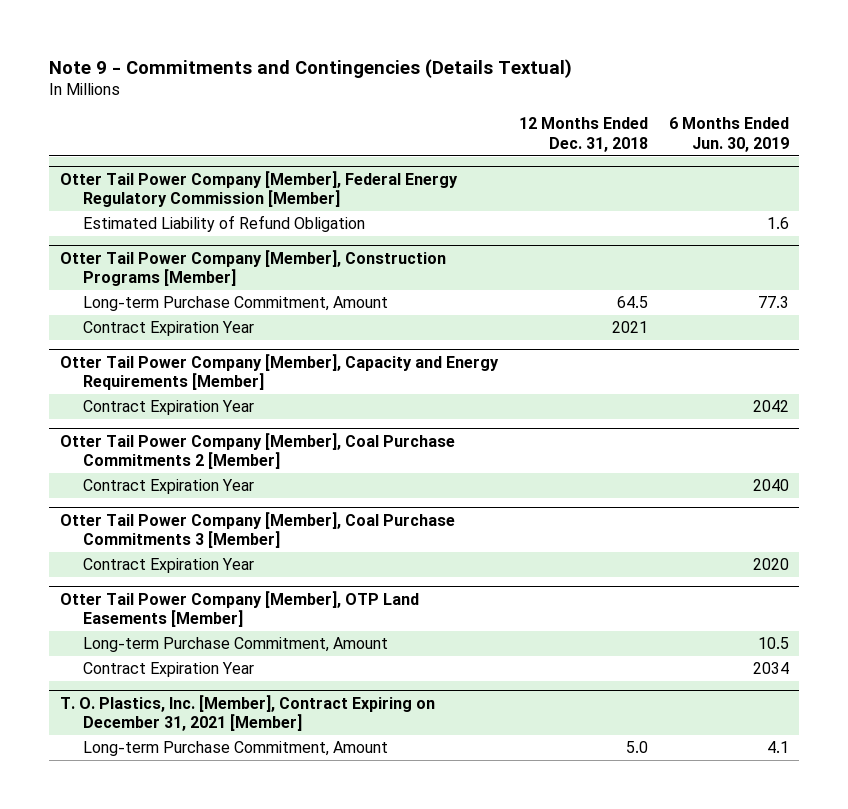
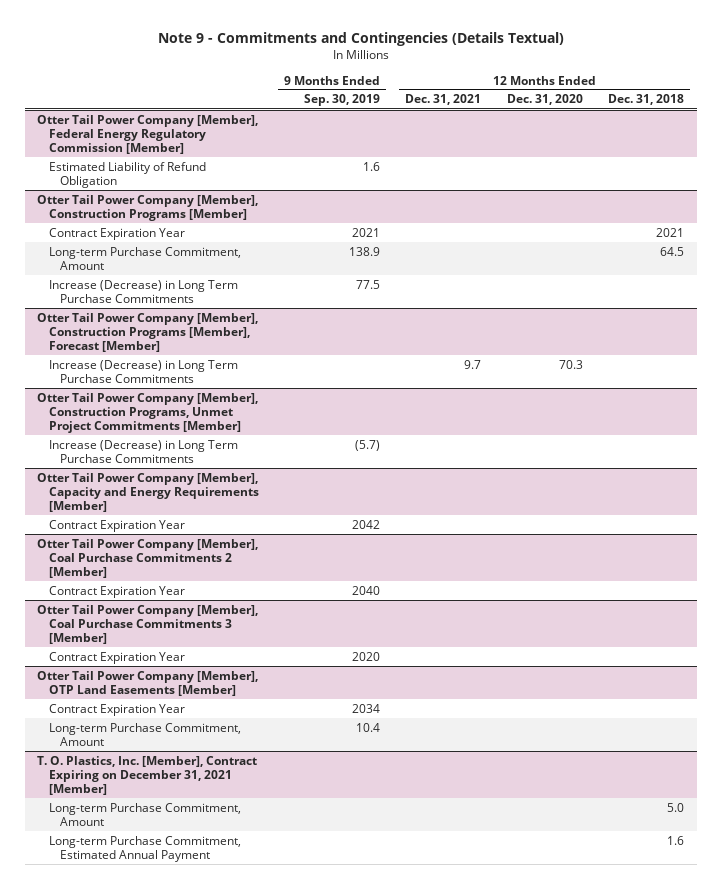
- | 12 Months Ended Dec. 31, 2018 | 6 Months Ended Jun. 30, 2019
+ | 9 Months Ended Sep. 30, 2019 | 12 Months Ended Dec. 31, 2021 | 12 Months Ended Dec. 31, 2020 | 12 Months Ended Dec. 31, 2018
@ Otter Tail Power Company [Member], Construction Programs [Member]
moved down: Long-term Purchase Commitment, Amount | 138.9 | | | 64.5
+ Increase (Decrease) in Long Term Purchase Commitments | 77.5 | | |
+ Otter Tail Power Company [Member], Construction Programs [Member], Forecast [Member]
+ Increase (Decrease) in Long Term Purchase Commitments | | 9.7 | 70.3 |
+ Otter Tail Power Company [Member], Construction Programs, Unmet Project Commitments [Member]
+ Increase (Decrease) in Long Term Purchase Commitments | (5.7) | | |
@ Otter Tail Power Company [Member], OTP Land Easements [Member]
moved down: Long-term Purchase Commitment, Amount | 10.4 | | |
@ T. O. Plastics, Inc. [Member], Contract Expiring on December 31, 2021 [Member]
+ Long-term Purchase Commitment, Estimated Annual Payment | | | | 1.6

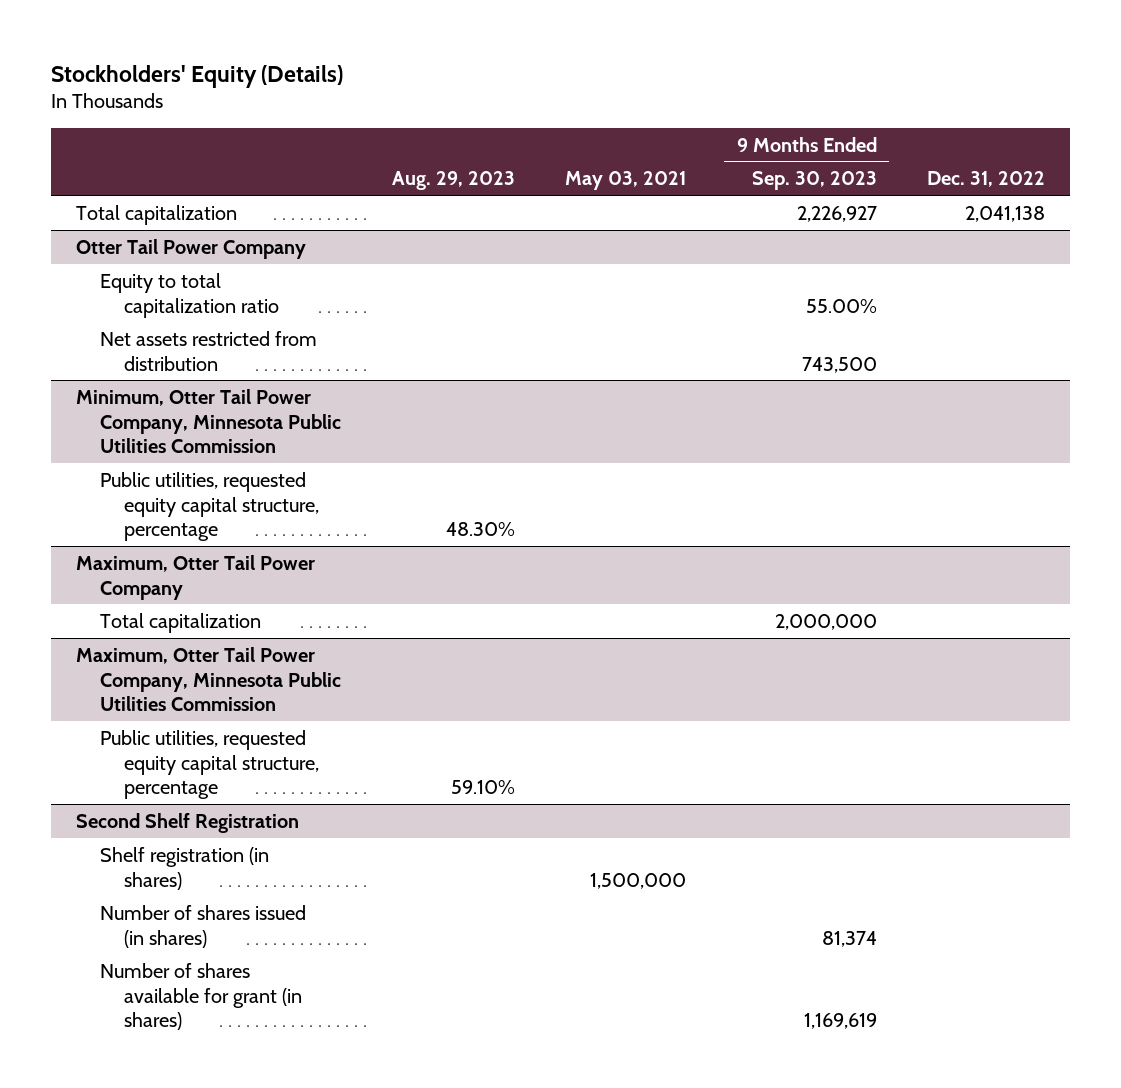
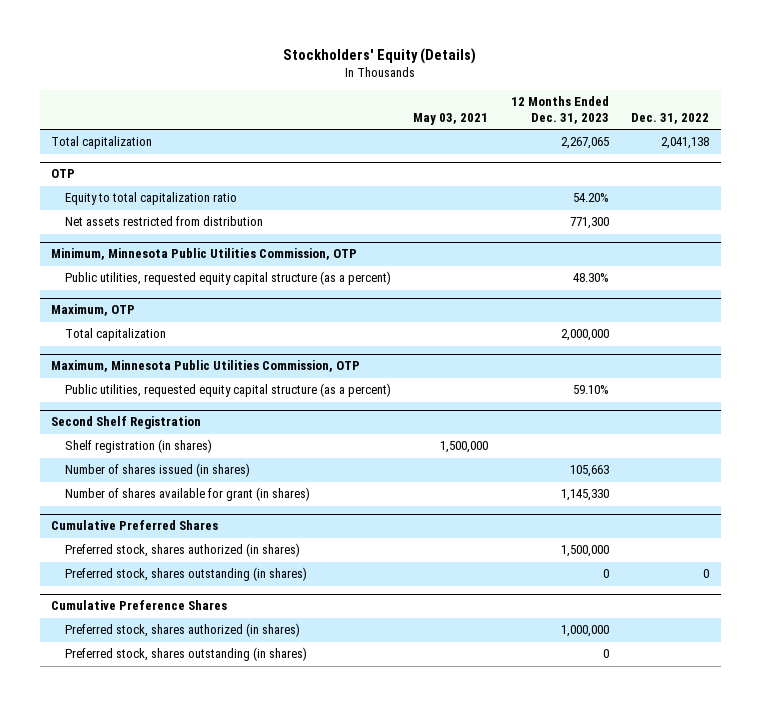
- | Aug. 29, 2023 | May 03, 2021 | 9 Months Ended Sep. 30, 2023 | Dec. 31, 2022
+ | May 03, 2021 | 12 Months Ended Dec. 31, 2023 | Dec. 31, 2022
- Otter Tail Power Company
+ OTP
- Minimum, Otter Tail Power Company, Minnesota Public Utilities Commission
- Public utilities, requested equity capital structure, percentage | 48.30% | | |
- Maximum, Otter Tail Power Company
- Total capitalization | | | 2,000,000 |
- Maximum, Otter Tail Power Company, Minnesota Public Utilities Commission
- Public utilities, requested equity capital structure, percentage | 59.10% | | |
+ Minimum, Minnesota Public Utilities Commission, OTP
+ Public utilities, requested equity capital structure (as a percent) | | 48.30% |
+ Maximum, OTP
+ Total capitalization | | 2,000,000 |
+ Maximum, Minnesota Public Utilities Commission, OTP
+ Public utilities, requested equity capital structure (as a percent) | | 59.10% |
+ Cumulative Preferred Shares
+ Preferred stock, shares authorized (in shares) | | 1,500,000 |
+ Preferred stock, shares outstanding (in shares) | | 0 | 0
+ Cumulative Preference Shares
+ Preferred stock, shares authorized (in shares) | | 1,000,000 |
+ Preferred stock, shares outstanding (in shares) | | 0 |

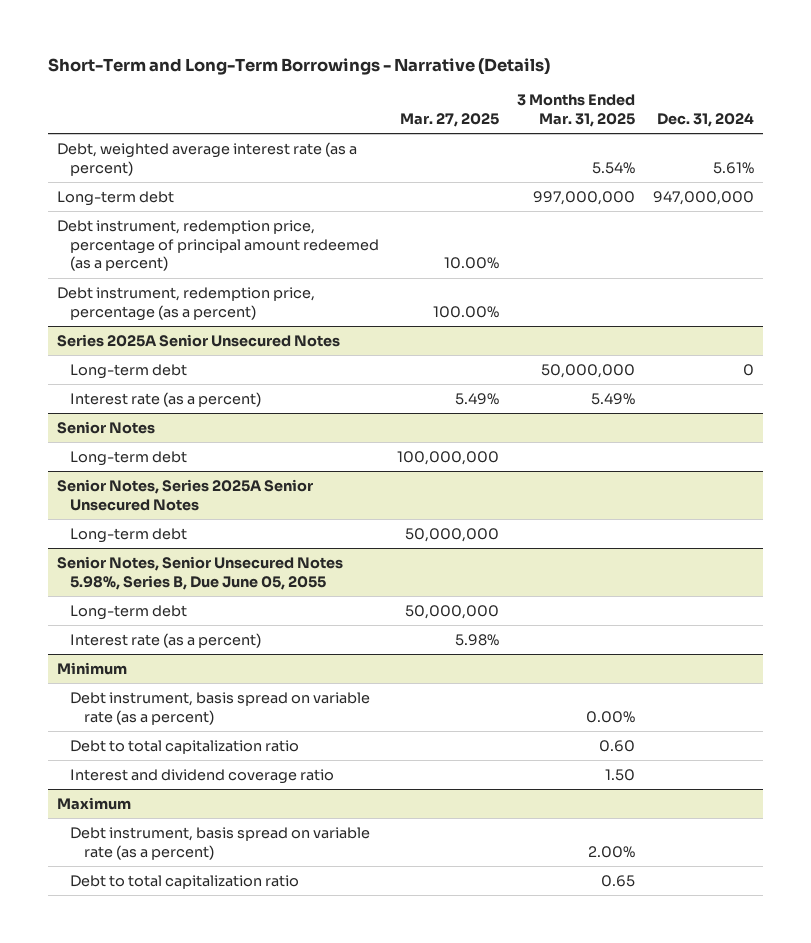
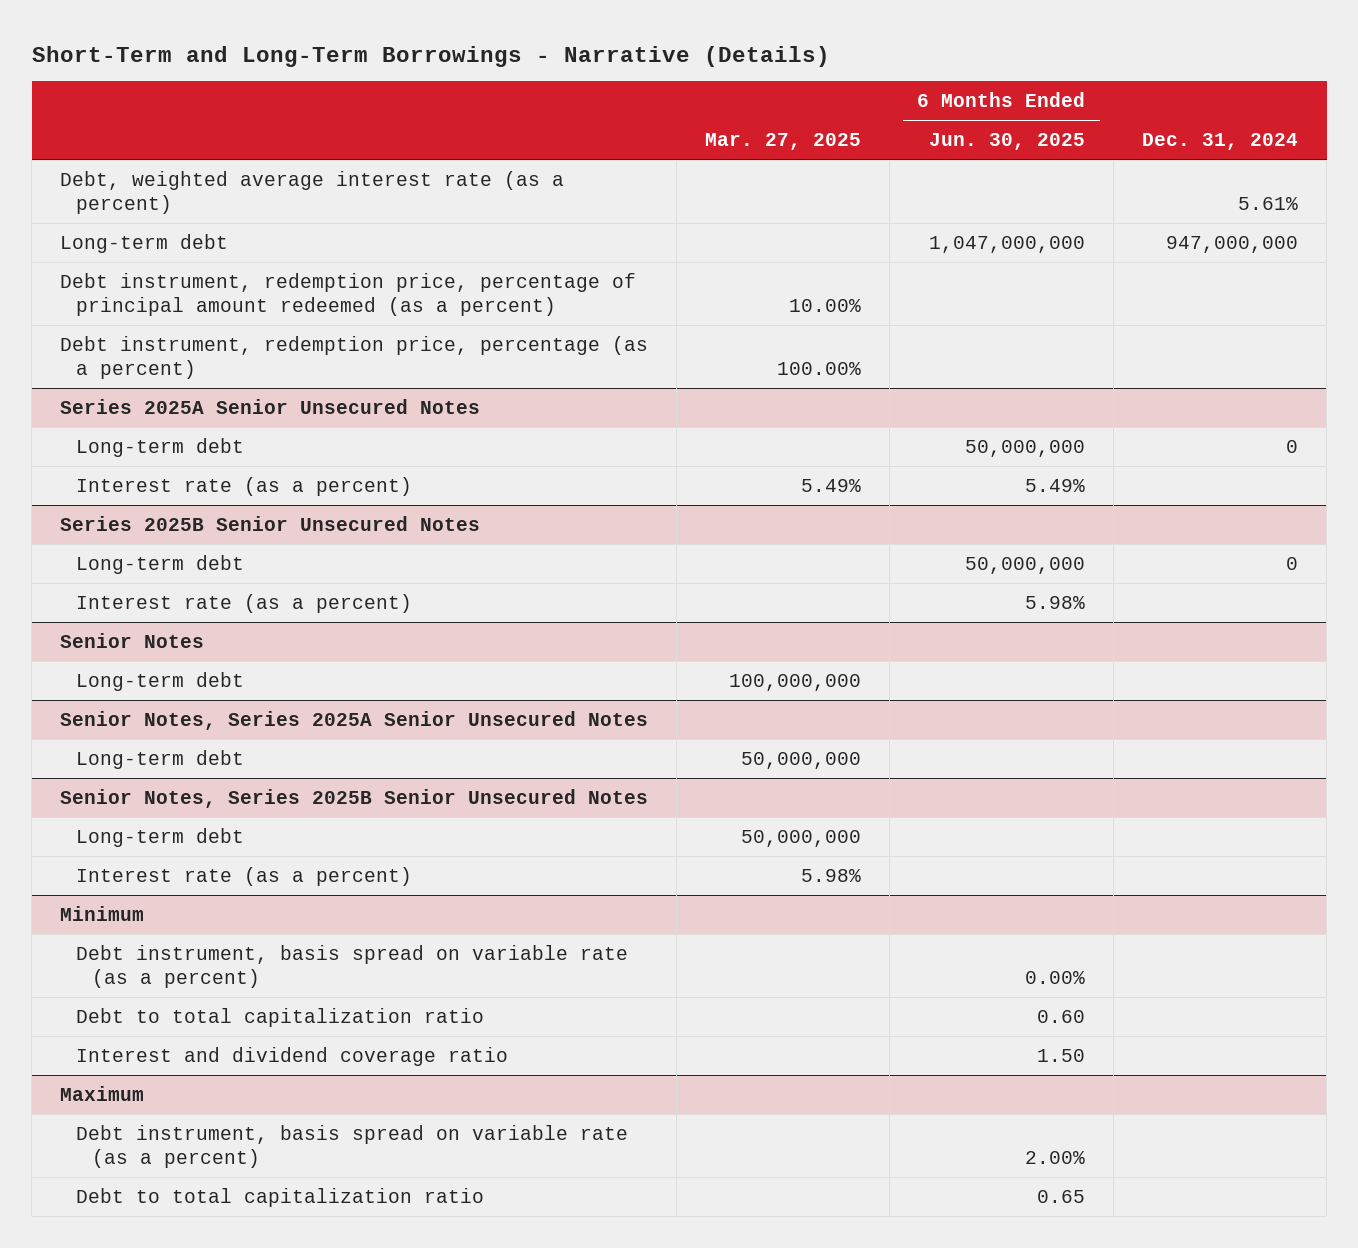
- | Mar. 27, 2025 | 3 Months Ended Mar. 31, 2025 | Dec. 31, 2024
+ | Mar. 27, 2025 | 6 Months Ended Jun. 30, 2025 | Dec. 31, 2024
+ Series 2025B Senior Unsecured Notes
+ Long-term debt | | 50,000,000 | 0
+ Interest rate (as a percent) | | 5.98% |
- Senior Notes, Senior Unsecured Notes 5.98%, Series B, Due June 05, 2055
+ Senior Notes, Series 2025B Senior Unsecured Notes

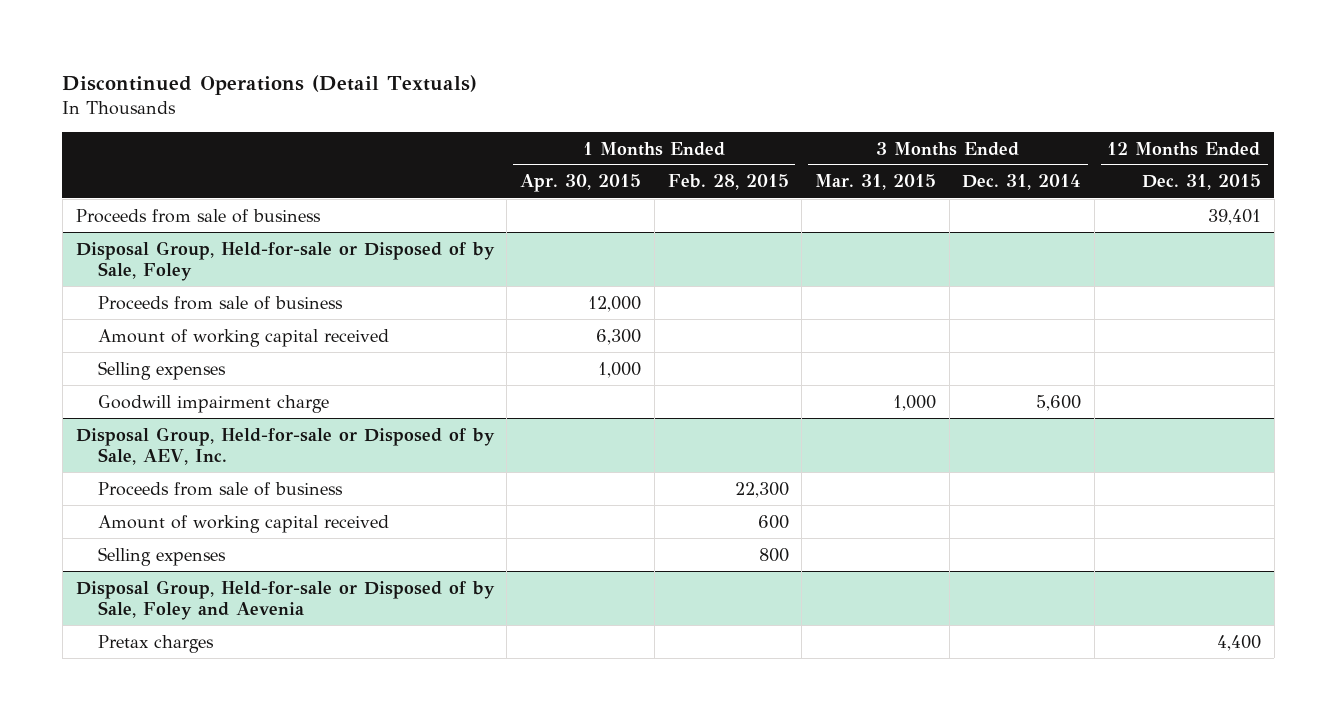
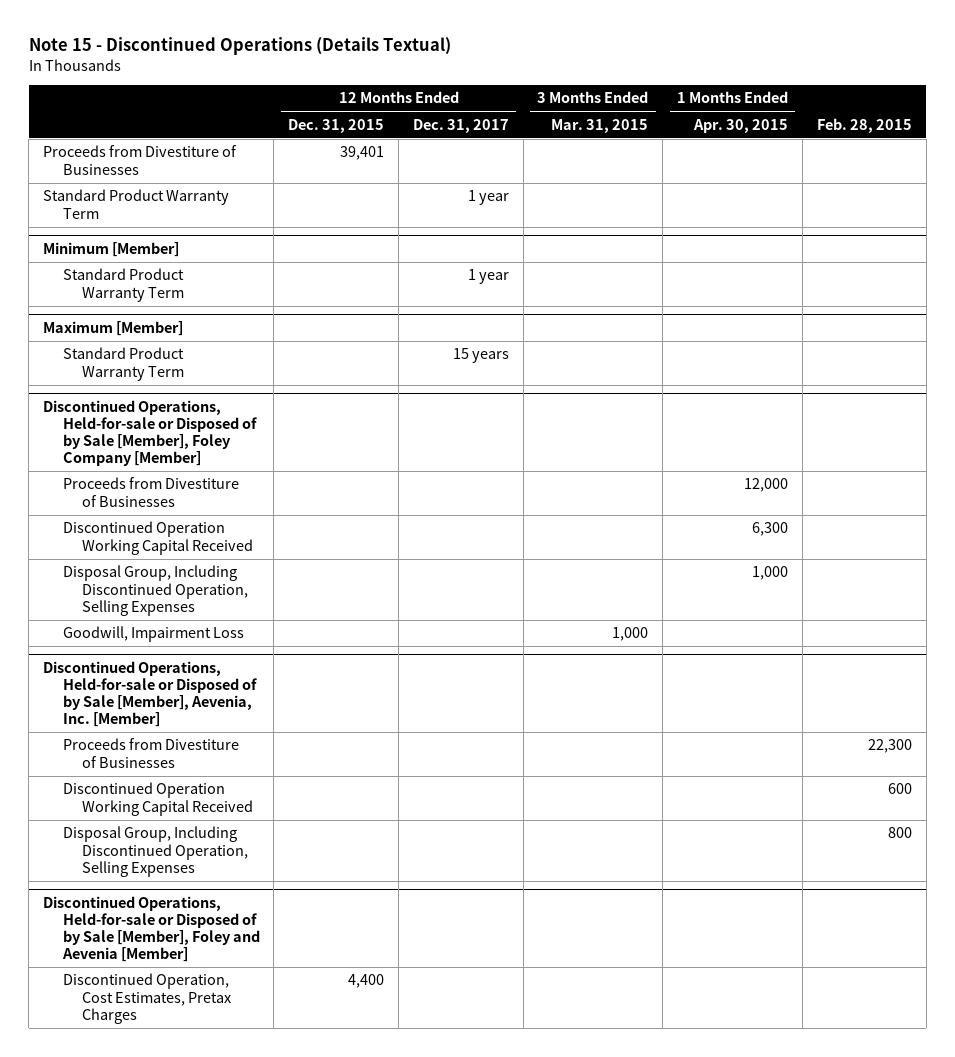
- Discontinued Operations (Detail Textuals)
+ Note 15 - Discontinued Operations (Details Textual)
- | 1 Months Ended Apr. 30, 2015 | 1 Months Ended Feb. 28, 2015 | 3 Months Ended Mar. 31, 2015 | 3 Months Ended Dec. 31, 2014 | 12 Months Ended Dec. 31, 2015
+ | 12 Months Ended Dec. 31, 2015 | 12 Months Ended Dec. 31, 2017 | 3 Months Ended Mar. 31, 2015 | 1 Months Ended Apr. 30, 2015 | Feb. 28, 2015
- Proceeds from sale of business | | | | | 39,401
- Disposal Group, Held-for-sale or Disposed of by Sale, Foley
- Proceeds from sale of business | 12,000 | | | |
- Amount of working capital received | 6,300 | | | |
- Selling expenses | 1,000 | | | |
- Goodwill impairment charge | | | 1,000 | 5,600 |
- Disposal Group, Held-for-sale or Disposed of by Sale, AEV, Inc.
- Proceeds from sale of business | | 22,300 | | |
- Amount of working capital received | | 600 | | |
- Selling expenses | | 800 | | |
- Disposal Group, Held-for-sale or Disposed of by Sale, Foley and Aevenia
- Pretax charges | | | | | 4,400
+ Proceeds from Divestiture of Businesses | 39,401 | | | |
+ Standard Product Warranty Term | | 1 year | | |
+ Minimum [Member]
+ Standard Product Warranty Term | | 1 year | | |
+ Maximum [Member]
+ Standard Product Warranty Term | | 15 years | | |
+ Discontinued Operations, Held-for-sale or Disposed of by Sale [Member], Foley Company [Member]
+ Proceeds from Divestiture of Businesses | | | | 12,000 |
+ Discontinued Operation Working Capital Received | | | | 6,300 |
+ Disposal Group, Including Discontinued Operation, Selling Expenses | | | | 1,000 |
+ Goodwill, Impairment Loss | | | 1,000 | |
+ Discontinued Operations, Held-for-sale or Disposed of by Sale [Member], Aevenia, Inc. [Member]
+ Proceeds from Divestiture of Businesses | | | | | 22,300
+ Discontinued Operation Working Capital Received | | | | | 600
+ Disposal Group, Including Discontinued Operation, Selling Expenses | | | | | 800
+ Discontinued Operations, Held-for-sale or Disposed of by Sale [Member], Foley and Aevenia [Member]
+ Discontinued Operation, Cost Estimates, Pretax Charges | 4,400 | | | |

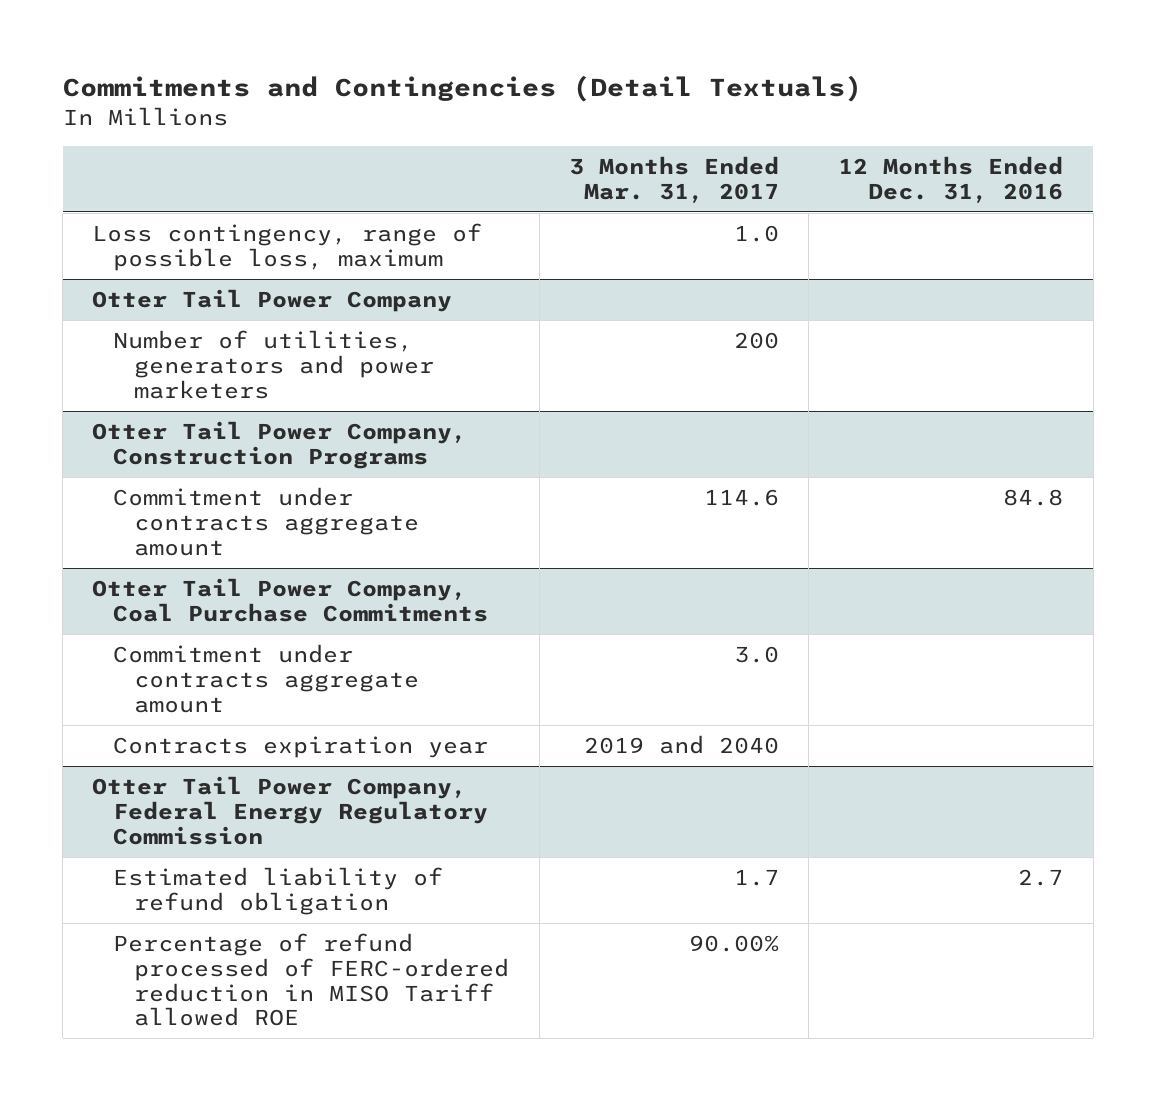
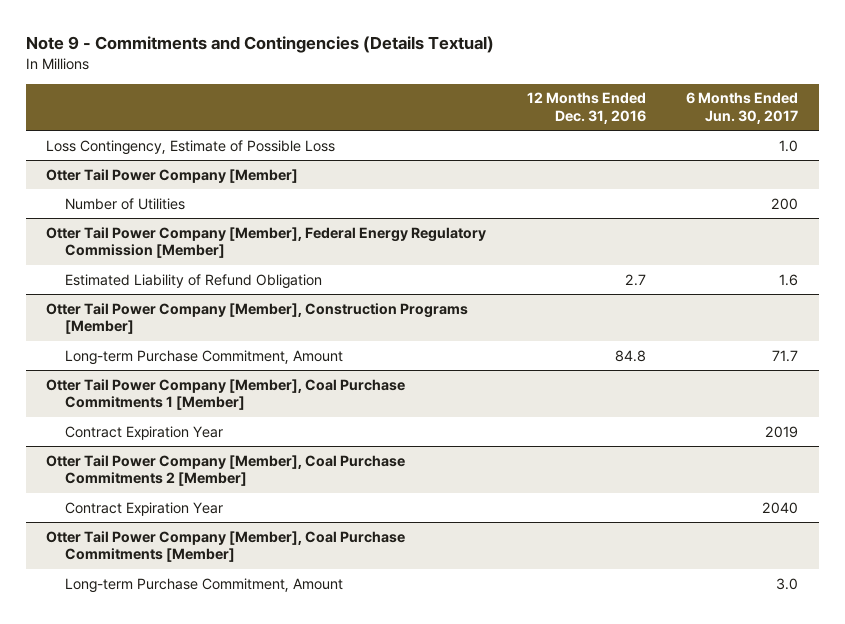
- Commitments and Contingencies (Detail Textuals)
+ Note 9 - Commitments and Contingencies (Details Textual)
- | 3 Months Ended Mar. 31, 2017 | 12 Months Ended Dec. 31, 2016
+ | 12 Months Ended Dec. 31, 2016 | 6 Months Ended Jun. 30, 2017
- Loss contingency, range of possible loss, maximum | 1.0 |
- Otter Tail Power Company
- Number of utilities, generators and power marketers | 200 |
- Otter Tail Power Company, Construction Programs
- Commitment under contracts aggregate amount | 114.6 | 84.8
- Otter Tail Power Company, Coal Purchase Commitments
- Commitment under contracts aggregate amount | 3.0 |
- Contracts expiration year | 2019 and 2040 |
- Otter Tail Power Company, Federal Energy Regulatory Commission
- Estimated liability of refund obligation | 1.7 | 2.7
- Percentage of refund processed of FERC-ordered reduction in MISO Tariff allowed ROE | 90.00% |
+ Loss Contingency, Estimate of Possible Loss | | 1.0
+ Otter Tail Power Company [Member]
+ Number of Utilities | | 200
+ Otter Tail Power Company [Member], Federal Energy Regulatory Commission [Member]
+ Estimated Liability of Refund Obligation | 2.7 | 1.6
+ Otter Tail Power Company [Member], Construction Programs [Member]
+ Long-term Purchase Commitment, Amount | 84.8 | 71.7
+ Otter Tail Power Company [Member], Coal Purchase Commitments 1 [Member]
+ Contract Expiration Year | | 2019
+ Otter Tail Power Company [Member], Coal Purchase Commitments 2 [Member]
+ Contract Expiration Year | | 2040
+ Otter Tail Power Company [Member], Coal Purchase Commitments [Member]
+ Long-term Purchase Commitment, Amount | | 3.0

